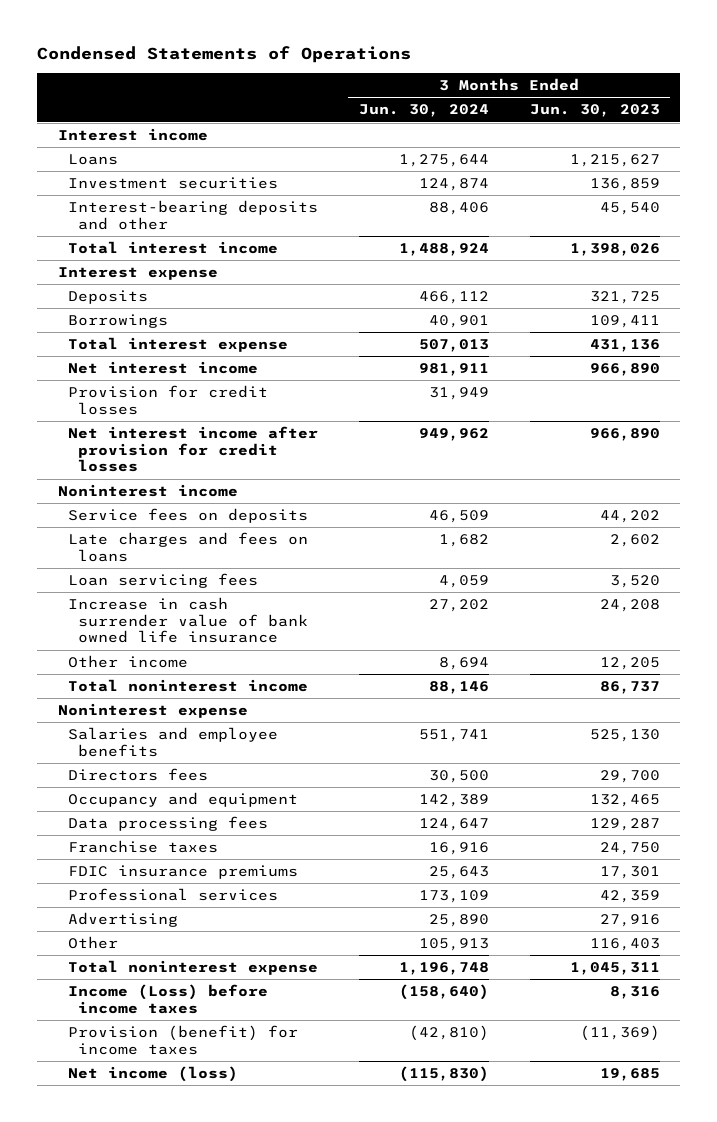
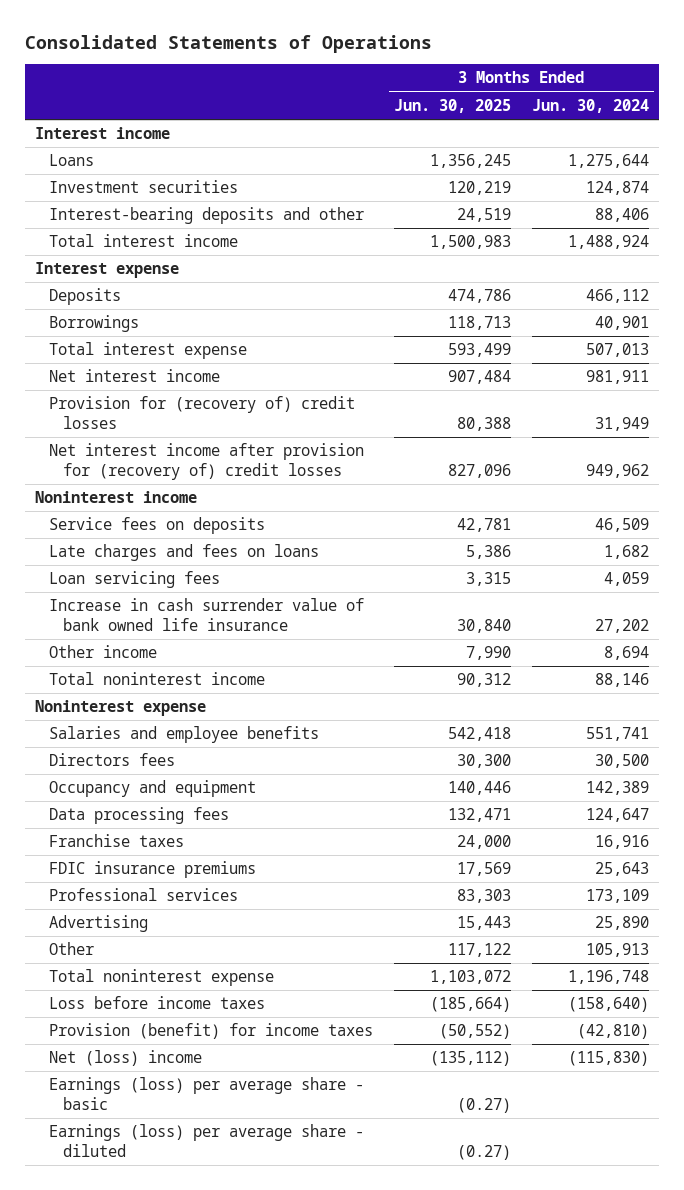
- Condensed Statements of Operations
+ Consolidated Statements of Operations
- | 3 Months Ended Jun. 30, 2024 | 3 Months Ended Jun. 30, 2023
+ | 3 Months Ended Jun. 30, 2025 | 3 Months Ended Jun. 30, 2024
- Provision for credit losses | 31,949 |
- Net interest income after provision for credit losses | 949,962 | 966,890
+ Provision for (recovery of) credit losses | 80,388 | 31,949
+ Net interest income after provision for (recovery of) credit losses | 827,096 | 949,962
- Income (Loss) before income taxes | (158,640) | 8,316
+ Loss before income taxes | (185,664) | (158,640)
- Net income (loss) | (115,830) | 19,685
+ Net (loss) income | (135,112) | (115,830)
+ Earnings (loss) per average share - basic | (0.27) |
+ Earnings (loss) per average share - diluted | (0.27) |

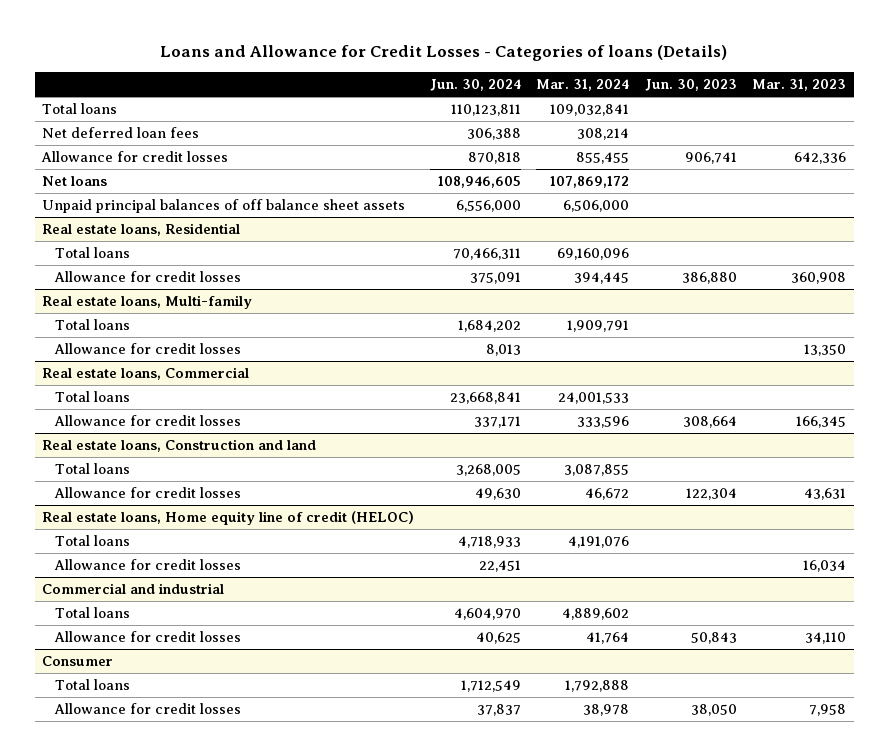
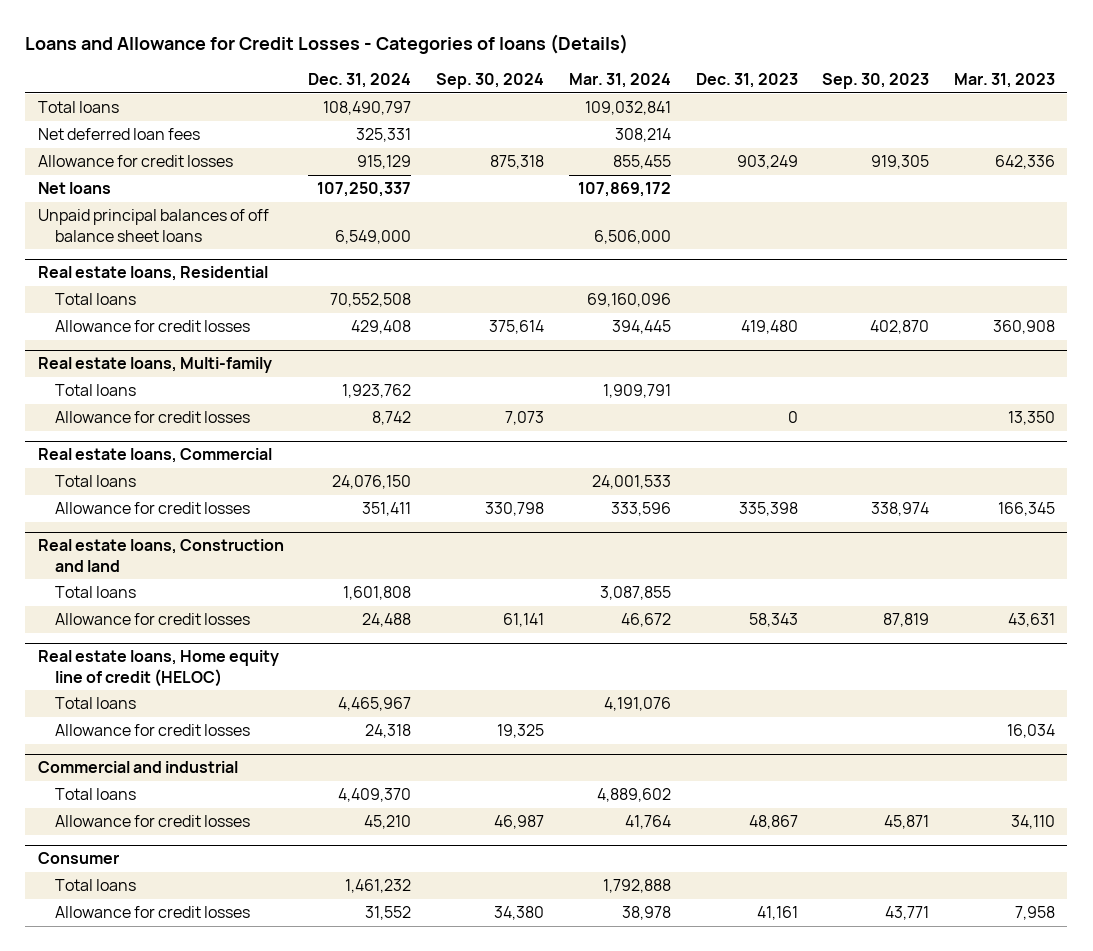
- | Jun. 30, 2024 | Mar. 31, 2024 | Jun. 30, 2023 | Mar. 31, 2023
+ | Dec. 31, 2024 | Sep. 30, 2024 | Mar. 31, 2024 | Dec. 31, 2023 | Sep. 30, 2023 | Mar. 31, 2023
- Unpaid principal balances of off balance sheet assets | 6,556,000 | 6,506,000 | |
+ Unpaid principal balances of off balance sheet loans | 6,549,000 | | 6,506,000 | | |

